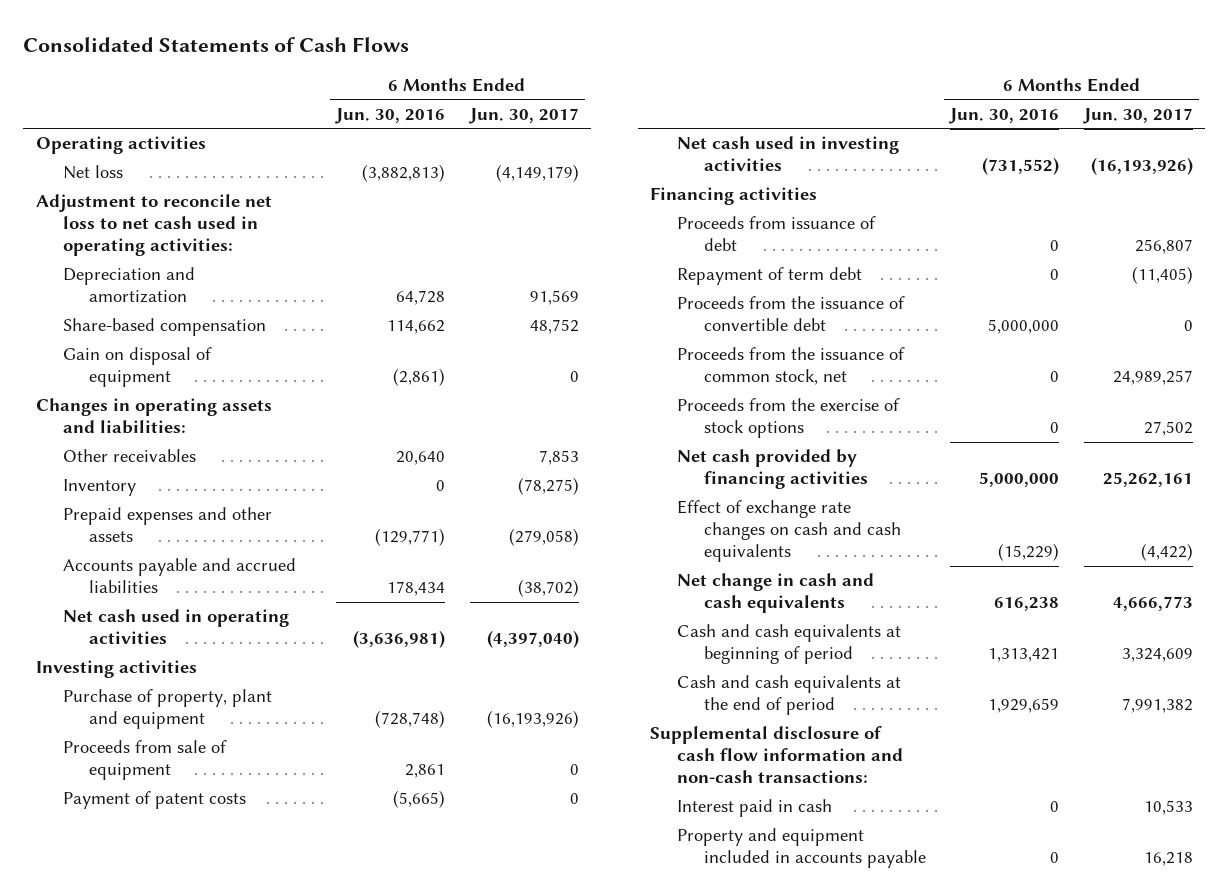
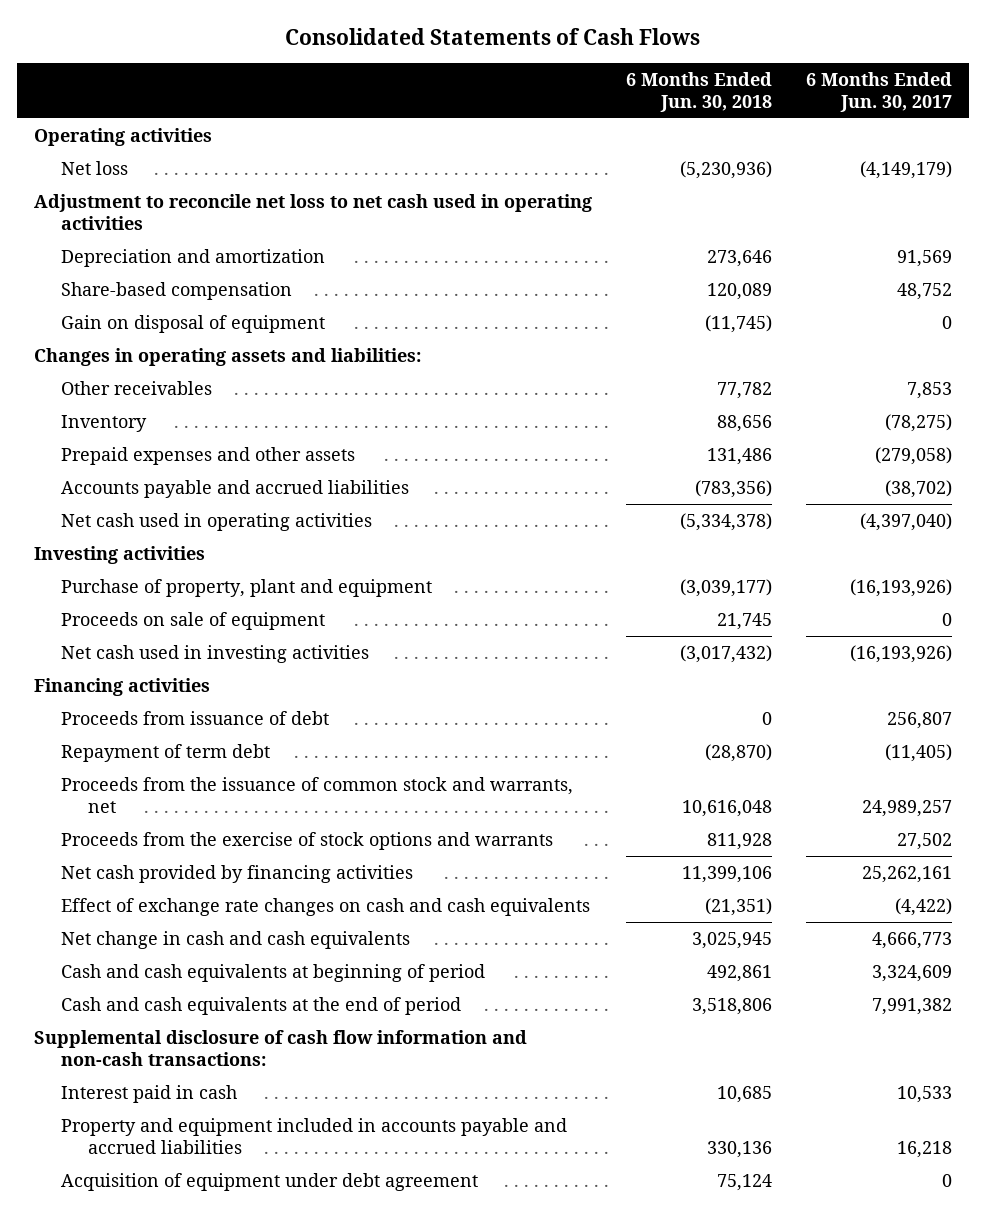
- | 6 Months Ended Jun. 30, 2016 | 6 Months Ended Jun. 30, 2017
+ | 6 Months Ended Jun. 30, 2018 | 6 Months Ended Jun. 30, 2017
- Adjustment to reconcile net loss to net cash used in operating activities:
+ Adjustment to reconcile net loss to net cash used in operating activities
- Proceeds from sale of equipment | 2,861 | 0
- Payment of patent costs | (5,665) | 0
+ Proceeds on sale of equipment | 21,745 | 0
- Proceeds from the issuance of convertible debt | 5,000,000 | 0
- Proceeds from the issuance of common stock, net | 0 | 24,989,257
- Proceeds from the exercise of stock options | 0 | 27,502
+ Proceeds from the issuance of common stock and warrants, net | 10,616,048 | 24,989,257
+ Proceeds from the exercise of stock options and warrants | 811,928 | 27,502
- Property and equipment included in accounts payable | 0 | 16,218
+ Property and equipment included in accounts payable and accrued liabilities | 330,136 | 16,218
+ Acquisition of equipment under debt agreement | 75,124 | 0

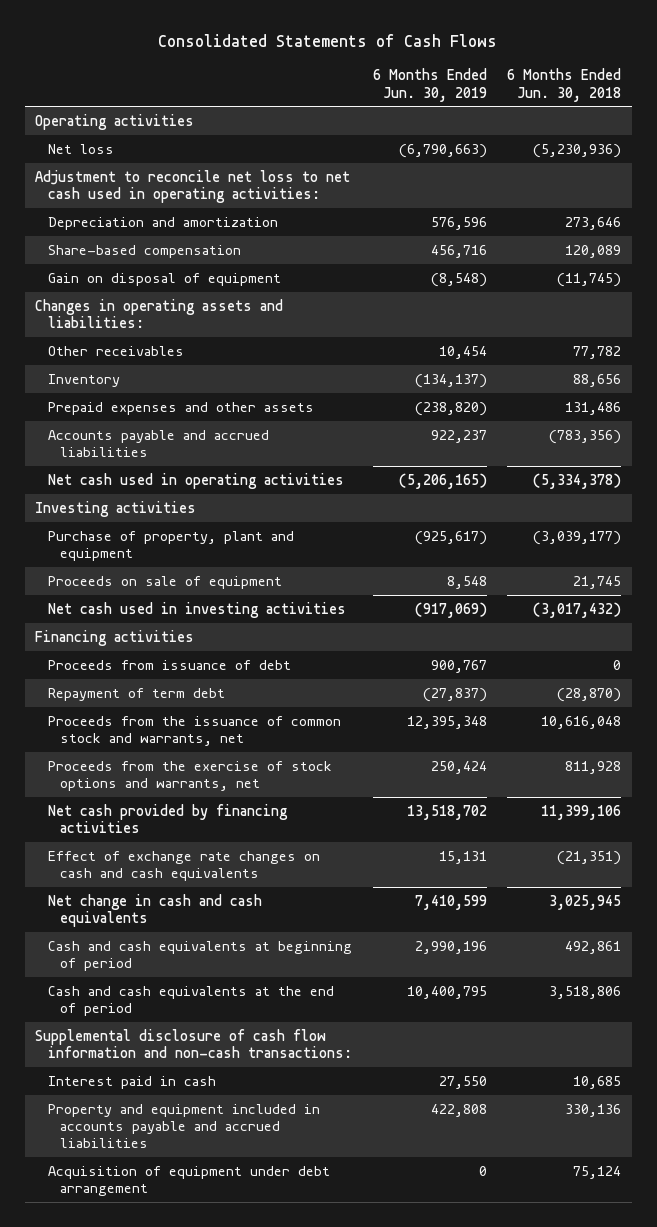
- | 6 Months Ended Jun. 30, 2018 | 6 Months Ended Jun. 30, 2017
+ | 6 Months Ended Jun. 30, 2019 | 6 Months Ended Jun. 30, 2018
- Adjustment to reconcile net loss to net cash used in operating activities
+ Adjustment to reconcile net loss to net cash used in operating activities:
- Proceeds from the exercise of stock options and warrants | 811,928 | 27,502
+ Proceeds from the exercise of stock options and warrants, net | 250,424 | 811,928
- Acquisition of equipment under debt agreement | 75,124 | 0
+ Acquisition of equipment under debt arrangement | 0 | 75,124

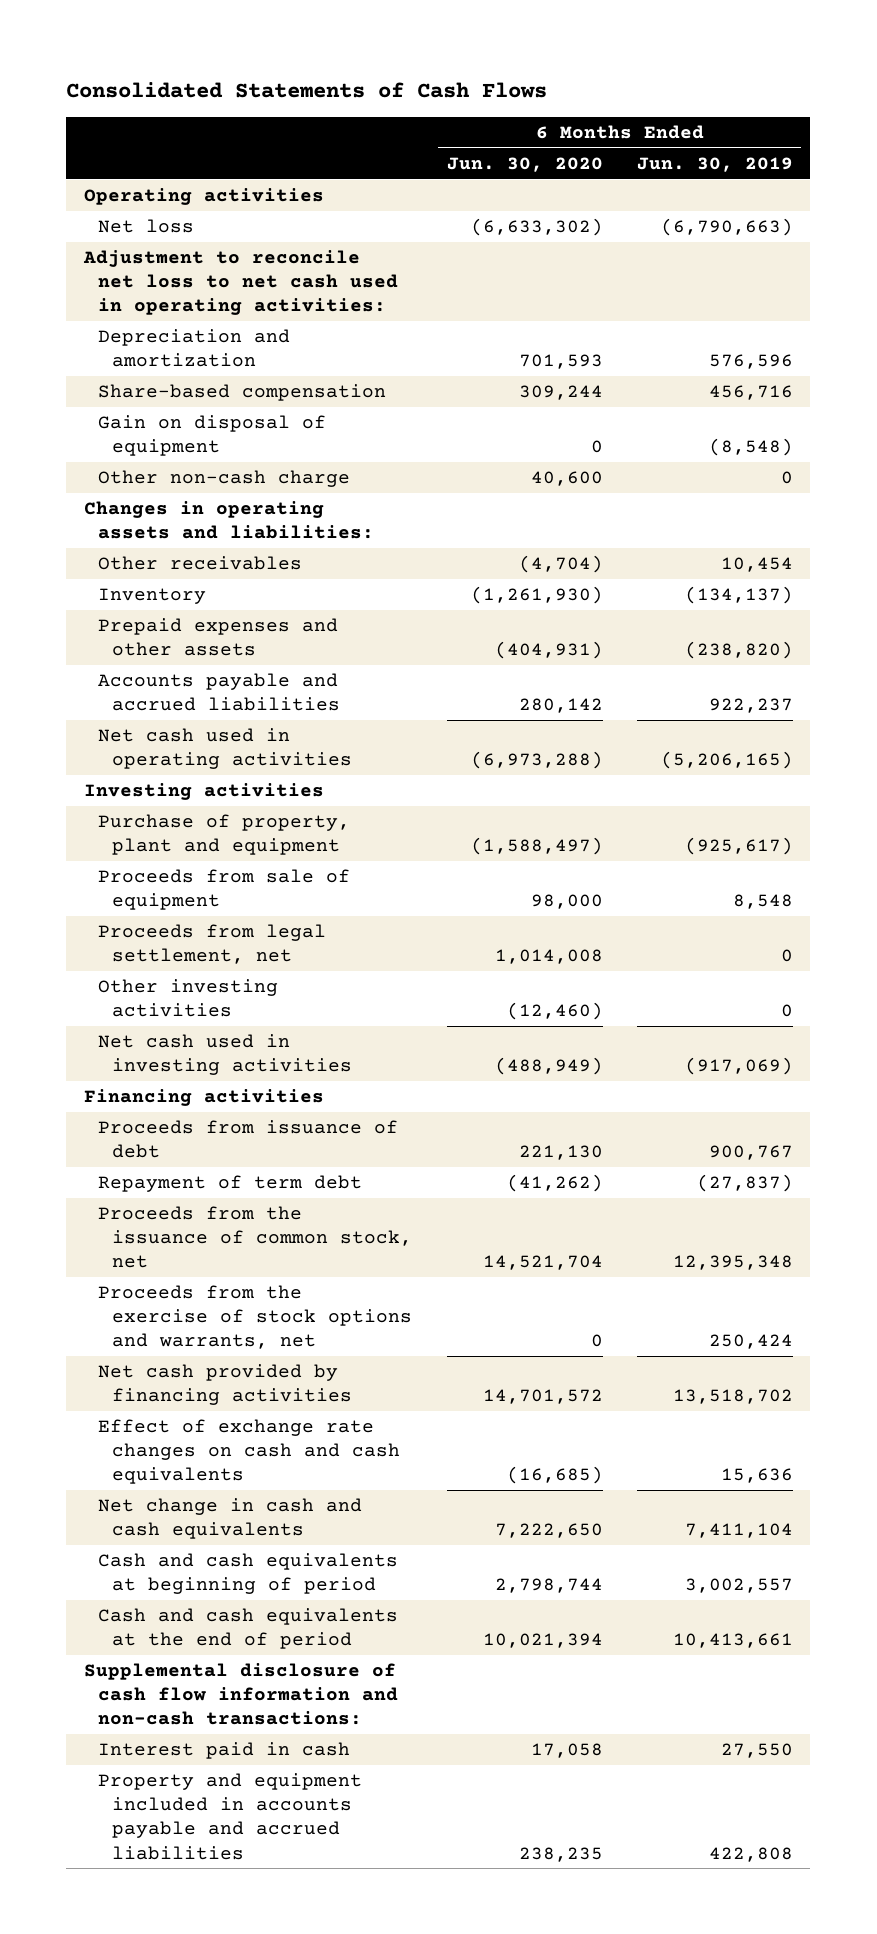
- | 6 Months Ended Jun. 30, 2019 | 6 Months Ended Jun. 30, 2018
+ | 6 Months Ended Jun. 30, 2020 | 6 Months Ended Jun. 30, 2019
+ Other non-cash charge | 40,600 | 0
- Proceeds on sale of equipment | 8,548 | 21,745
+ Proceeds from sale of equipment | 98,000 | 8,548
+ Proceeds from legal settlement, net | 1,014,008 | 0
+ Other investing activities | (12,460) | 0
- Proceeds from the issuance of common stock and warrants, net | 12,395,348 | 10,616,048
+ Proceeds from the issuance of common stock, net | 14,521,704 | 12,395,348
- Effect of exchange rate changes on cash and cash equivalents | 15,131 | (21,351)
- Net change in cash and cash equivalents | 7,410,599 | 3,025,945
- Cash and cash equivalents at beginning of period | 2,990,196 | 492,861
- Cash and cash equivalents at the end of period | 10,400,795 | 3,518,806
+ Effect of exchange rate changes on cash and cash equivalents | (16,685) | 15,636
+ Net change in cash and cash equivalents | 7,222,650 | 7,411,104
+ Cash and cash equivalents at beginning of period | 2,798,744 | 3,002,557
+ Cash and cash equivalents at the end of period | 10,021,394 | 10,413,661
- Acquisition of equipment under debt arrangement | 0 | 75,124

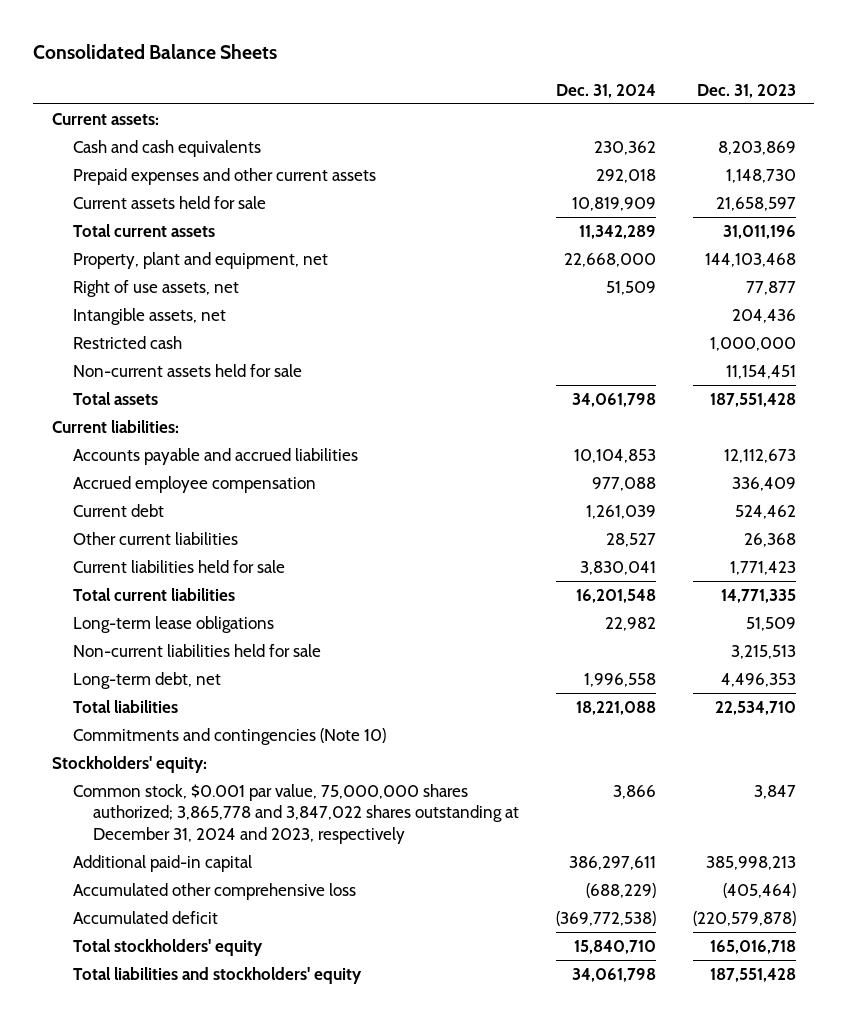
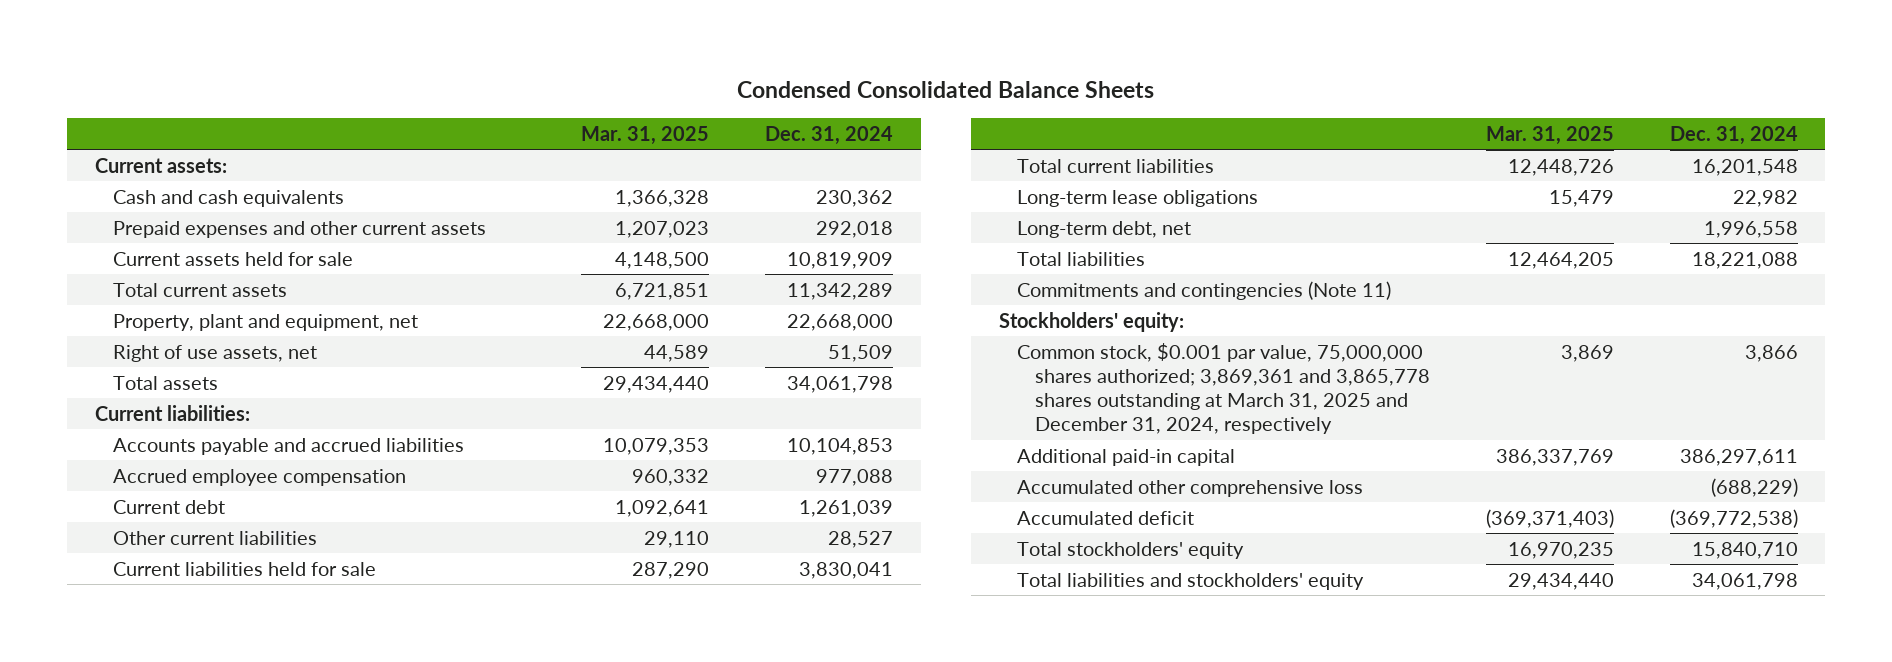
- Consolidated Balance Sheets
+ Condensed Consolidated Balance Sheets
- | Dec. 31, 2024 | Dec. 31, 2023
+ | Mar. 31, 2025 | Dec. 31, 2024
- Intangible assets, net | | 204,436
- Restricted cash | | 1,000,000
- Non-current assets held for sale | | 11,154,451
- Non-current liabilities held for sale | | 3,215,513
- Commitments and contingencies (Note 10)
+ Commitments and contingencies (Note 11)
- Common stock, $0.001 par value, 75,000,000 shares authorized; 3,865,778 and 3,847,022 shares outstanding at December 31, 2024 and 2023, respectively | 3,866 | 3,847
+ Common stock, $0.001 par value, 75,000,000 shares authorized; 3,869,361 and 3,865,778 shares outstanding at March 31, 2025 and December 31, 2024, respectively | 3,869 | 3,866

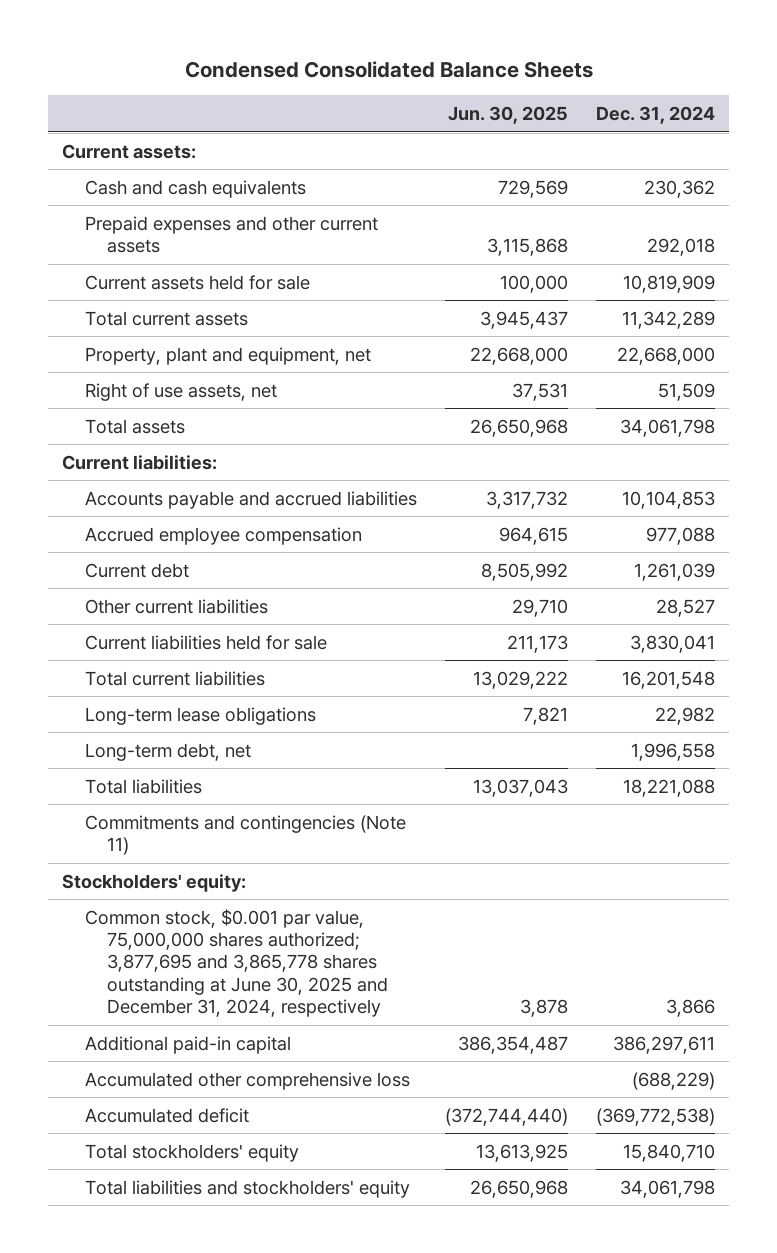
- | Mar. 31, 2025 | Dec. 31, 2024
+ | Jun. 30, 2025 | Dec. 31, 2024
- Common stock, $0.001 par value, 75,000,000 shares authorized; 3,869,361 and 3,865,778 shares outstanding at March 31, 2025 and December 31, 2024, respectively | 3,869 | 3,866
+ Common stock, $0.001 par value, 75,000,000 shares authorized; 3,877,695 and 3,865,778 shares outstanding at June 30, 2025 and December 31, 2024, respectively | 3,878 | 3,866

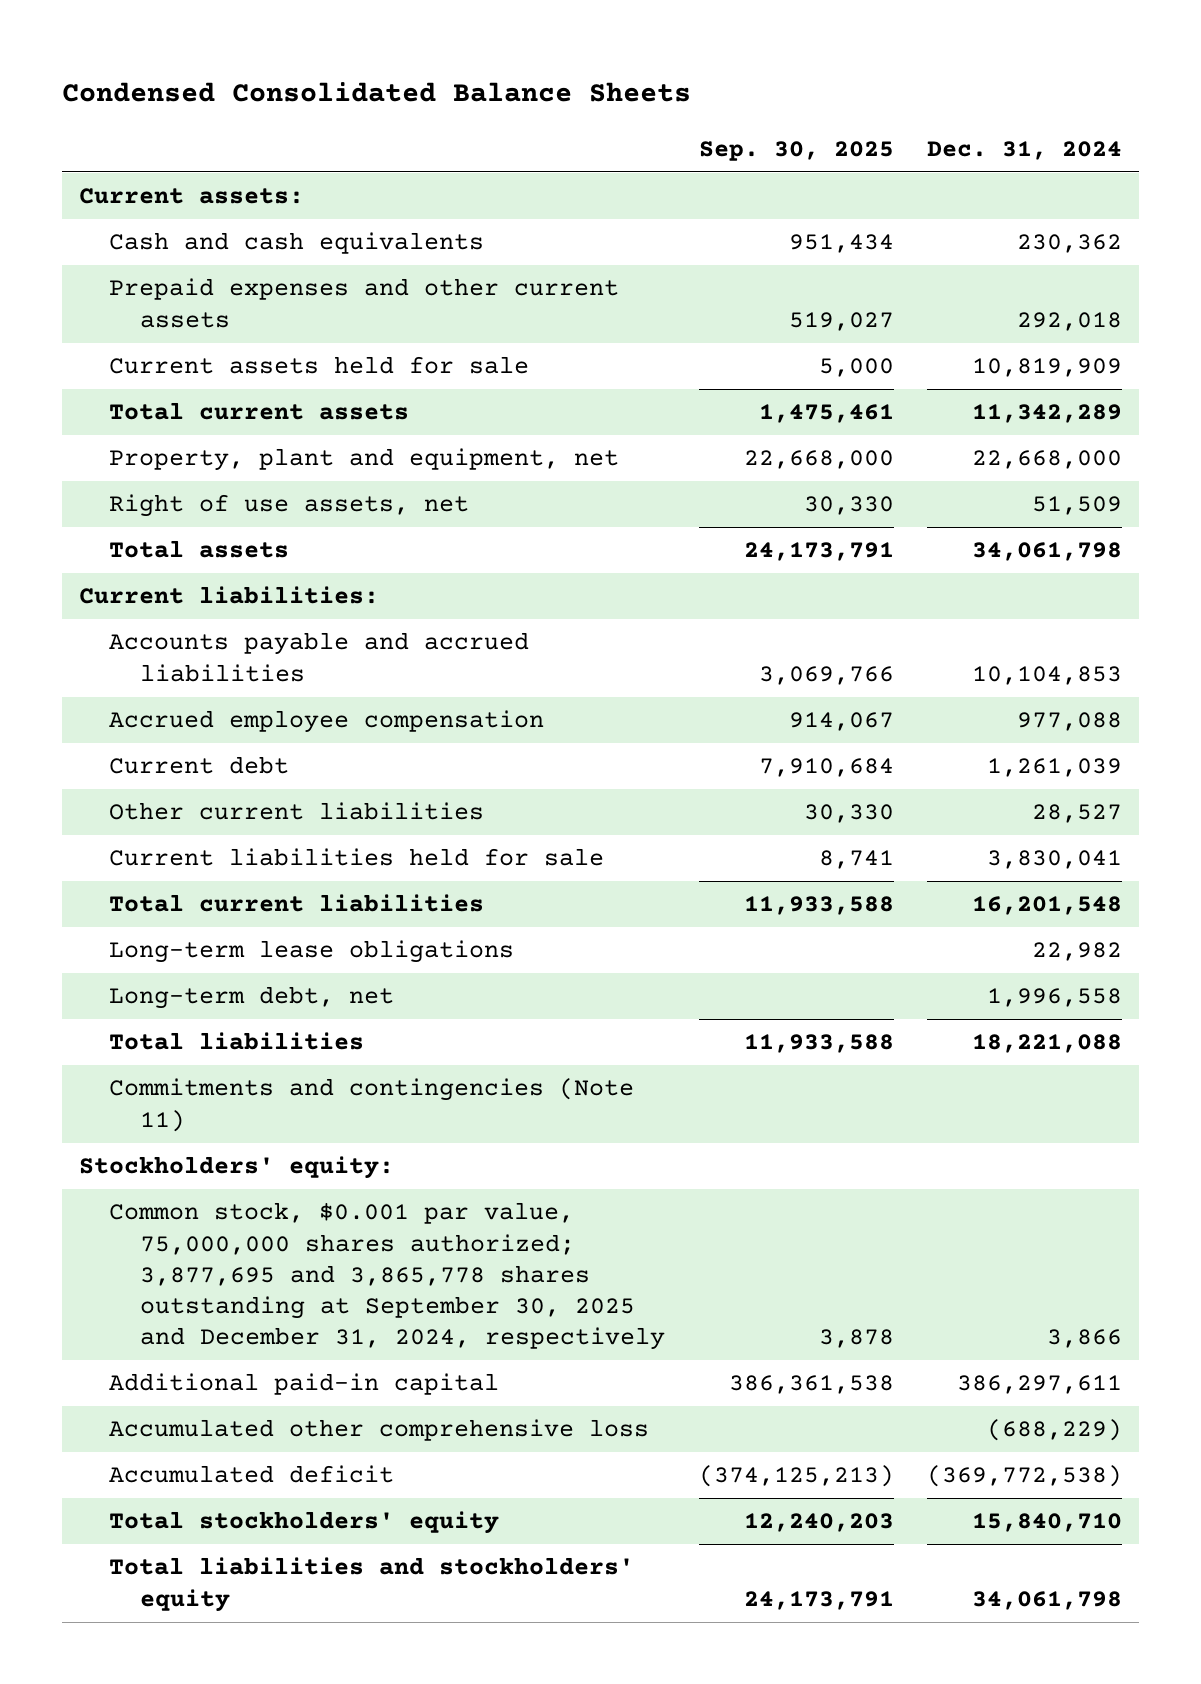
- | Jun. 30, 2025 | Dec. 31, 2024
+ | Sep. 30, 2025 | Dec. 31, 2024
- Common stock, $0.001 par value, 75,000,000 shares authorized; 3,877,695 and 3,865,778 shares outstanding at June 30, 2025 and December 31, 2024, respectively | 3,878 | 3,866
+ Common stock, $0.001 par value, 75,000,000 shares authorized; 3,877,695 and 3,865,778 shares outstanding at September 30, 2025 and December 31, 2024, respectively | 3,878 | 3,866

